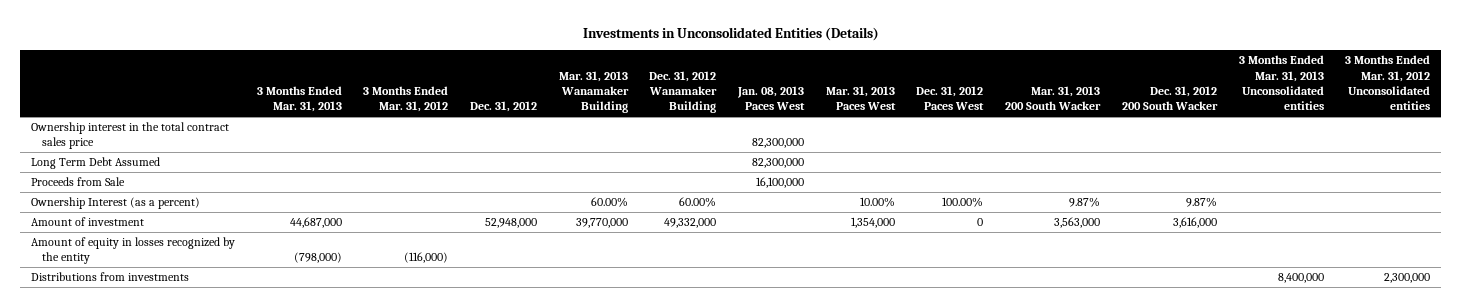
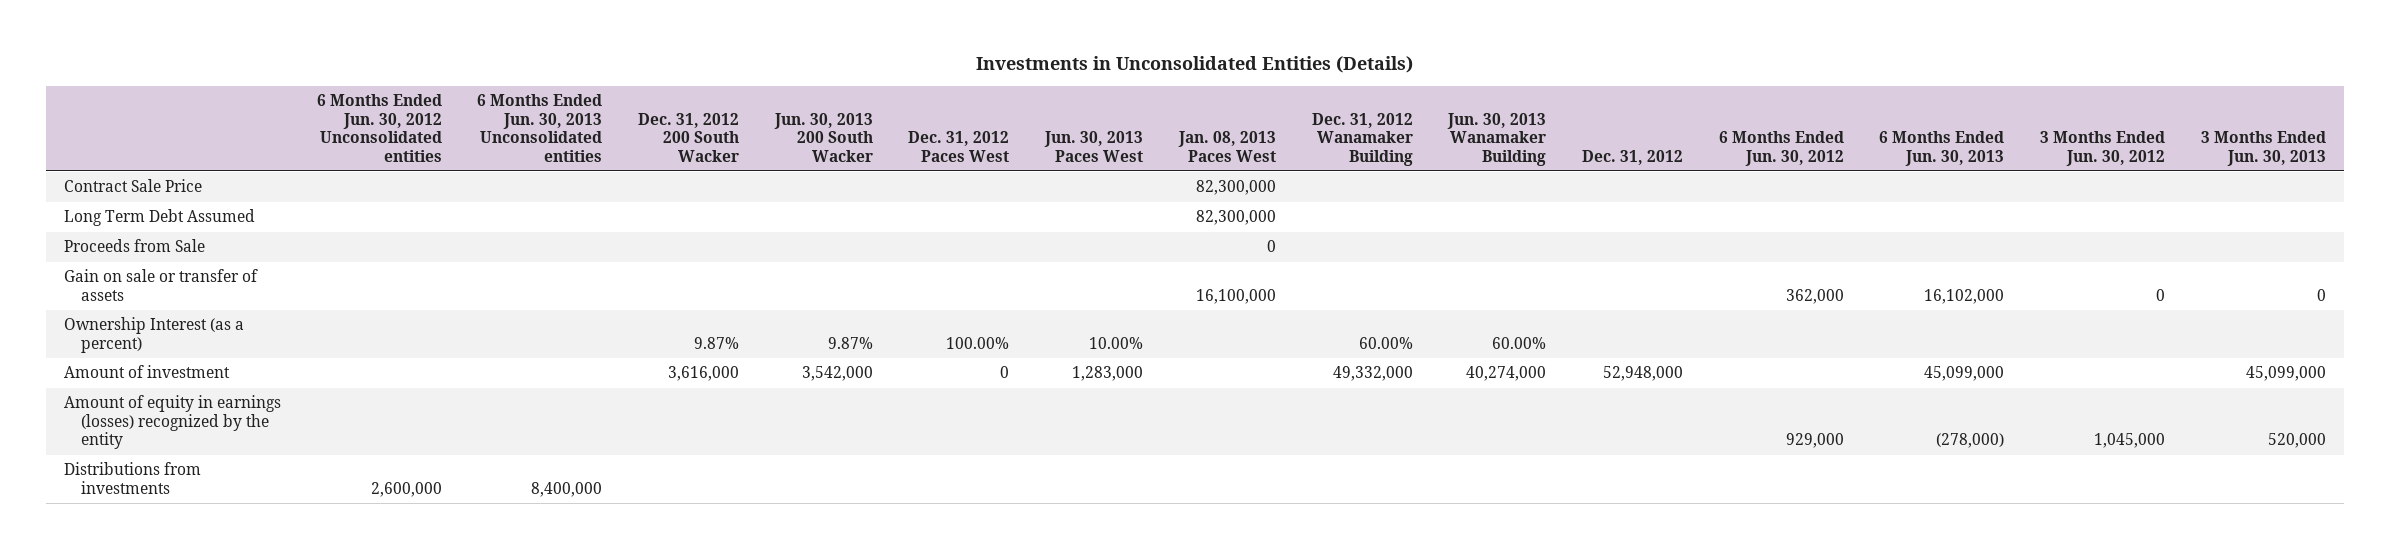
- | 3 Months Ended Mar. 31, 2013 | 3 Months Ended Mar. 31, 2012 | Dec. 31, 2012 | Mar. 31, 2013 Wanamaker Building | Dec. 31, 2012 Wanamaker Building | Jan. 08, 2013 Paces West | Mar. 31, 2013 Paces West | Dec. 31, 2012 Paces West | Mar. 31, 2013 200 South Wacker | Dec. 31, 2012 200 South Wacker | 3 Months Ended Mar. 31, 2013 Unconsolidated entities | 3 Months Ended Mar. 31, 2012 Unconsolidated entities
+ | 6 Months Ended Jun. 30, 2012 Unconsolidated entities | 6 Months Ended Jun. 30, 2013 Unconsolidated entities | Dec. 31, 2012 200 South Wacker | Jun. 30, 2013 200 South Wacker | Dec. 31, 2012 Paces West | Jun. 30, 2013 Paces West | Jan. 08, 2013 Paces West | Dec. 31, 2012 Wanamaker Building | Jun. 30, 2013 Wanamaker Building | Dec. 31, 2012 | 6 Months Ended Jun. 30, 2012 | 6 Months Ended Jun. 30, 2013 | 3 Months Ended Jun. 30, 2012 | 3 Months Ended Jun. 30, 2013
- Ownership interest in the total contract sales price | | | | | | 82,300,000 | | | | | |
+ Contract Sale Price | | | | | | | 82,300,000 | | | | | | |
- Proceeds from Sale | | | | | | 16,100,000 | | | | | |
+ Proceeds from Sale | | | | | | | 0 | | | | | | |
+ Gain on sale or transfer of assets | | | | | | | 16,100,000 | | | | 362,000 | 16,102,000 | 0 | 0
- Amount of equity in losses recognized by the entity | (798,000) | (116,000) | | | | | | | | | |
+ Amount of equity in earnings (losses) recognized by the entity | | | | | | | | | | | 929,000 | (278,000) | 1,045,000 | 520,000

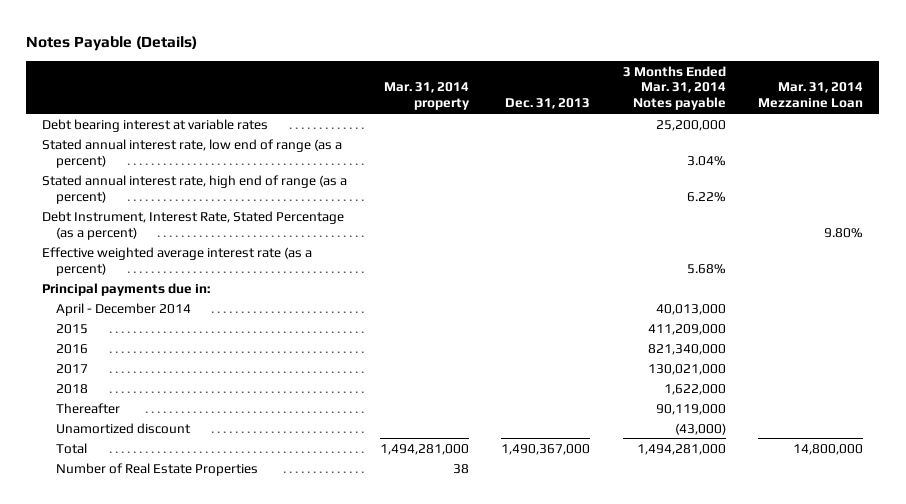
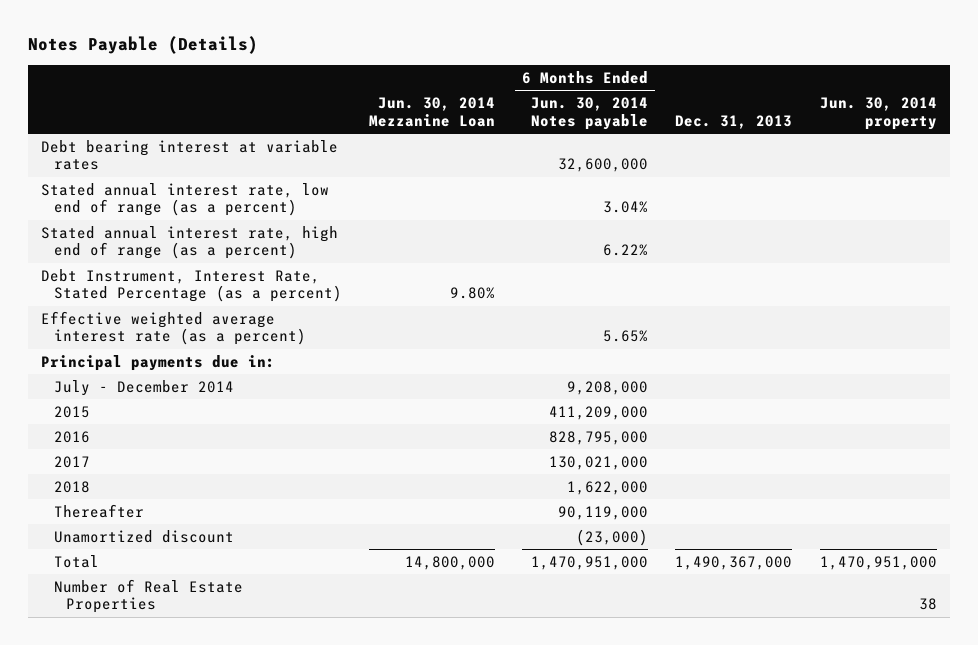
- | Mar. 31, 2014 property | Dec. 31, 2013 | 3 Months Ended Mar. 31, 2014 Notes payable | Mar. 31, 2014 Mezzanine Loan
+ | Jun. 30, 2014 Mezzanine Loan | 6 Months Ended Jun. 30, 2014 Notes payable | Dec. 31, 2013 | Jun. 30, 2014 property
- April - December 2014 | | | 40,013,000 |
+ July - December 2014 | | 9,208,000 | |

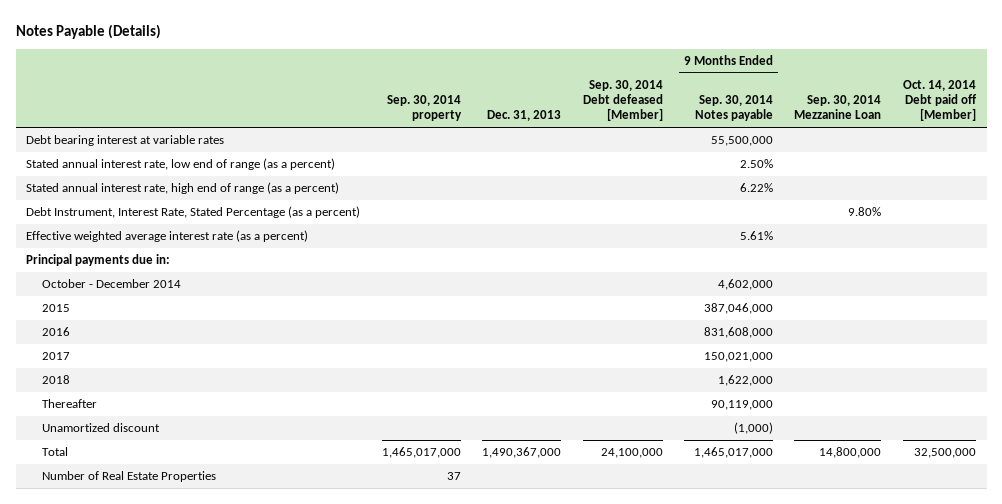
- | Jun. 30, 2014 Mezzanine Loan | 6 Months Ended Jun. 30, 2014 Notes payable | Dec. 31, 2013 | Jun. 30, 2014 property
+ | Sep. 30, 2014 property | Dec. 31, 2013 | Sep. 30, 2014 Debt defeased [Member] | 9 Months Ended Sep. 30, 2014 Notes payable | Sep. 30, 2014 Mezzanine Loan | Oct. 14, 2014 Debt paid off [Member]
- July - December 2014 | | 9,208,000 | |
+ October - December 2014 | | | | 4,602,000 | |

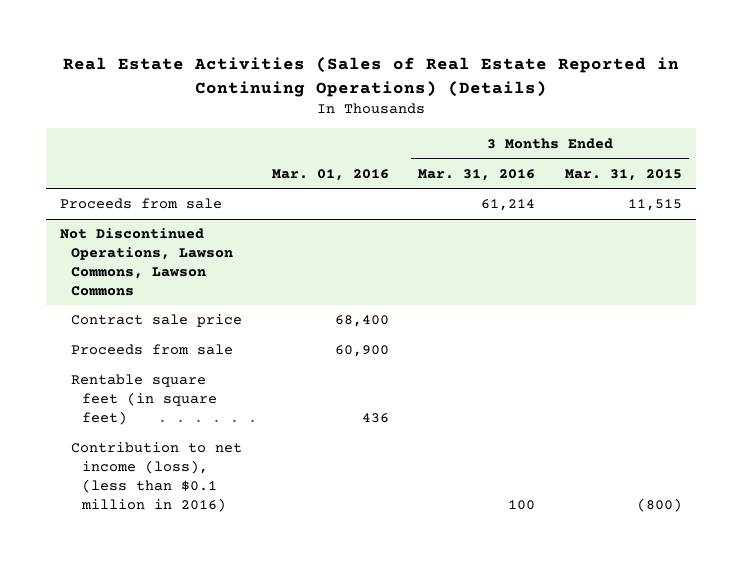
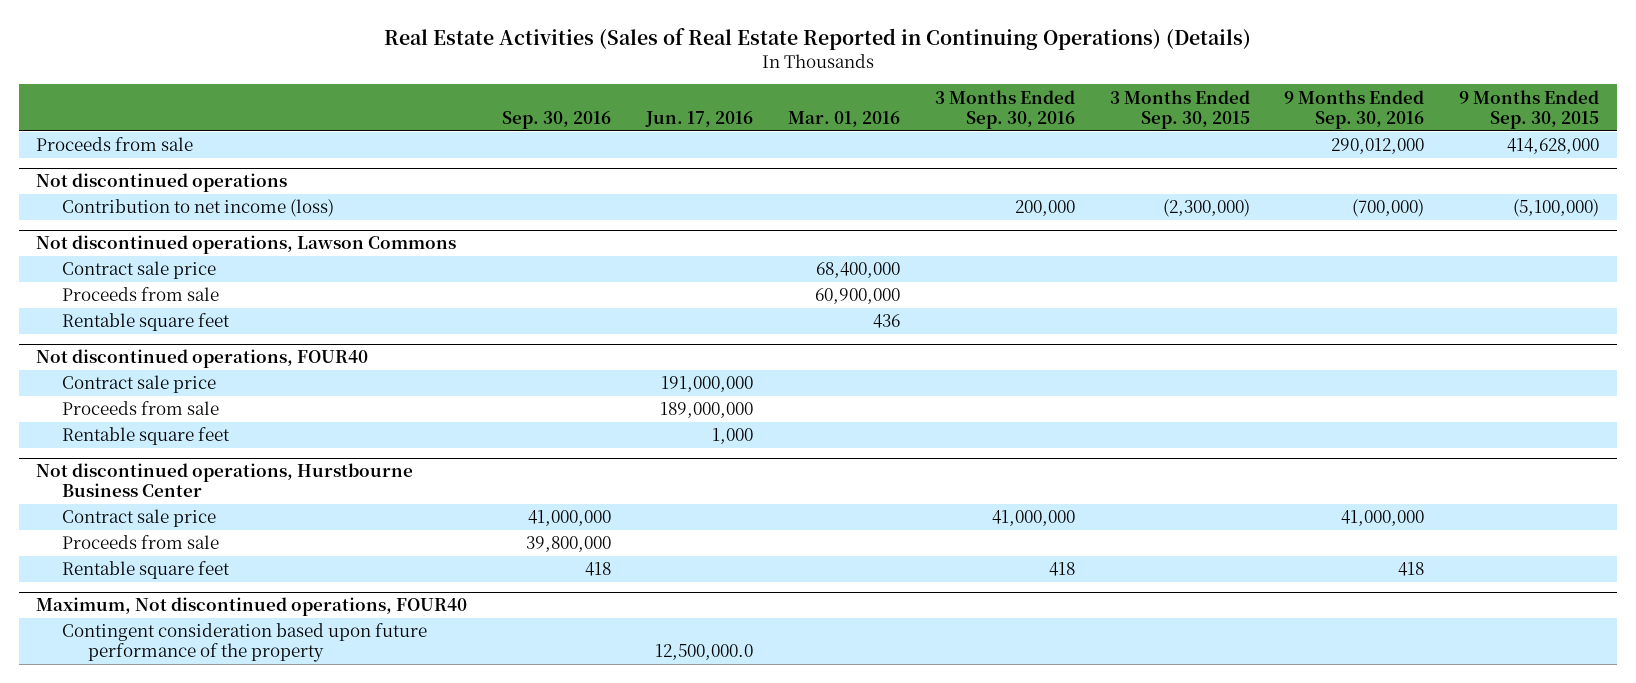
- | Mar. 01, 2016 | 3 Months Ended Mar. 31, 2016 | 3 Months Ended Mar. 31, 2015
+ | Sep. 30, 2016 | Jun. 17, 2016 | Mar. 01, 2016 | 3 Months Ended Sep. 30, 2016 | 3 Months Ended Sep. 30, 2015 | 9 Months Ended Sep. 30, 2016 | 9 Months Ended Sep. 30, 2015
- Not Discontinued Operations, Lawson Commons, Lawson Commons
- Contract sale price | 68,400 | |
- Proceeds from sale | 60,900 | |
- Rentable square feet (in square feet) | 436 | |
- Contribution to net income (loss), (less than $0.1 million in 2016) | | 100 | (800)
+ Not discontinued operations
+ Contribution to net income (loss) | | | | 200,000 | (2,300,000) | (700,000) | (5,100,000)
+ Not discontinued operations, Lawson Commons
+ Contract sale price | | | 68,400,000 | | | |
+ Proceeds from sale | | | 60,900,000 | | | |
+ Rentable square feet | | | 436 | | | |
+ Not discontinued operations, FOUR40
+ Contract sale price | | 191,000,000 | | | | |
+ Proceeds from sale | | 189,000,000 | | | | |
+ Rentable square feet | | 1,000 | | | | |
+ Not discontinued operations, Hurstbourne Business Center
+ Contract sale price | 41,000,000 | | | 41,000,000 | | 41,000,000 |
+ Proceeds from sale | 39,800,000 | | | | | |
+ Rentable square feet | 418 | | | 418 | | 418 |
+ Maximum, Not discontinued operations, FOUR40
+ Contingent consideration based upon future performance of the property | | 12,500,000.0 | | | | |

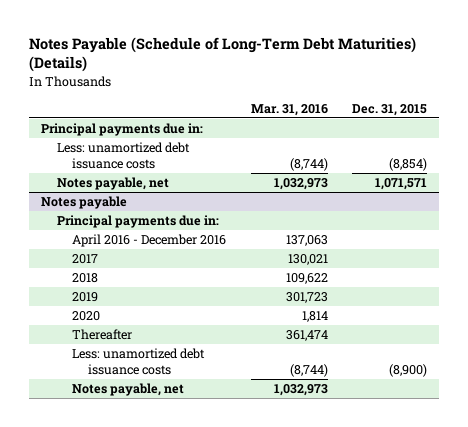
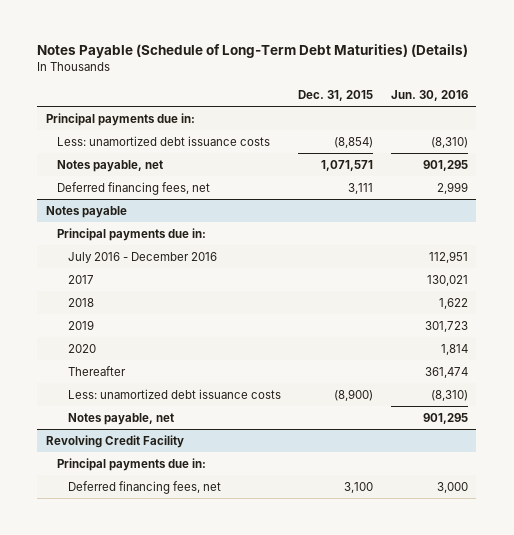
- | Mar. 31, 2016 | Dec. 31, 2015
+ | Dec. 31, 2015 | Jun. 30, 2016
+ Deferred financing fees, net | 3,111 | 2,999
@ Notes payable
- April 2016 - December 2016 | 137,063 |
+ July 2016 - December 2016 | | 112,951
+ Revolving Credit Facility
+ Principal payments due in:
+ Deferred financing fees, net | 3,100 | 3,000

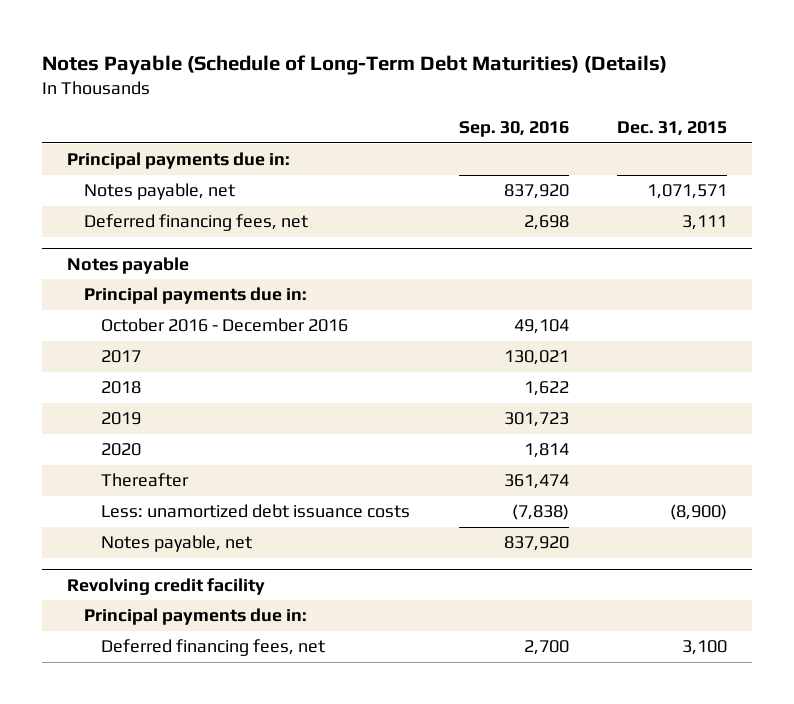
- | Dec. 31, 2015 | Jun. 30, 2016
+ | Sep. 30, 2016 | Dec. 31, 2015
- Less: unamortized debt issuance costs | (8,854) | (8,310)
@ Notes payable
- July 2016 - December 2016 | | 112,951
+ October 2016 - December 2016 | 49,104 |
- Revolving Credit Facility
+ Revolving credit facility

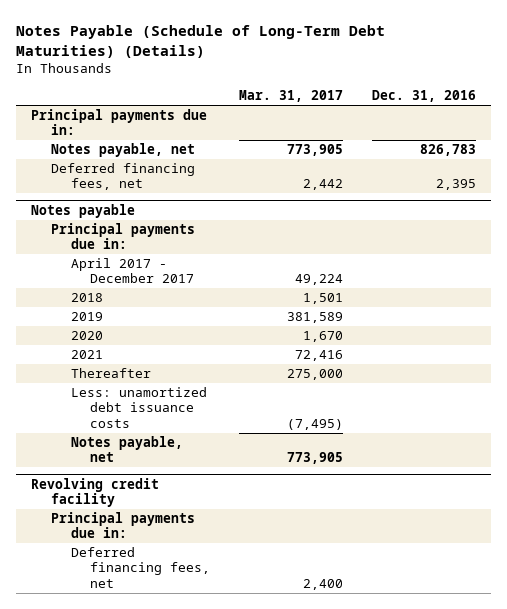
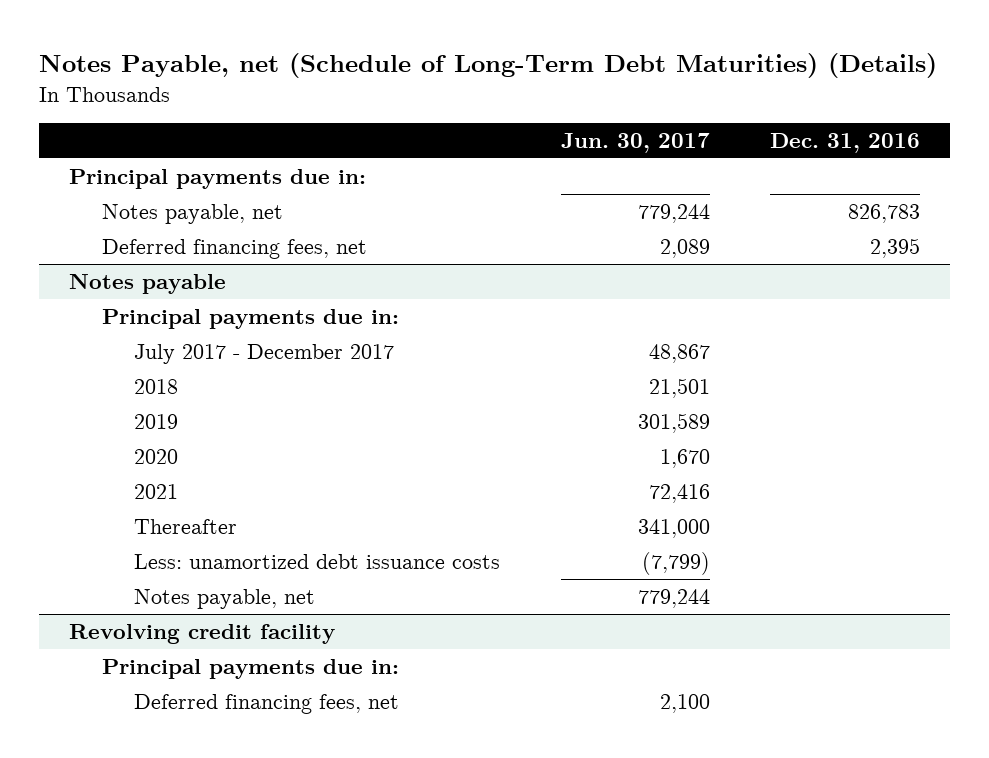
- Notes Payable (Schedule of Long-Term Debt Maturities) (Details)
+ Notes Payable, net (Schedule of Long-Term Debt Maturities) (Details)
- | Mar. 31, 2017 | Dec. 31, 2016
+ | Jun. 30, 2017 | Dec. 31, 2016
@ Notes payable
- April 2017 - December 2017 | 49,224 |
+ July 2017 - December 2017 | 48,867 |

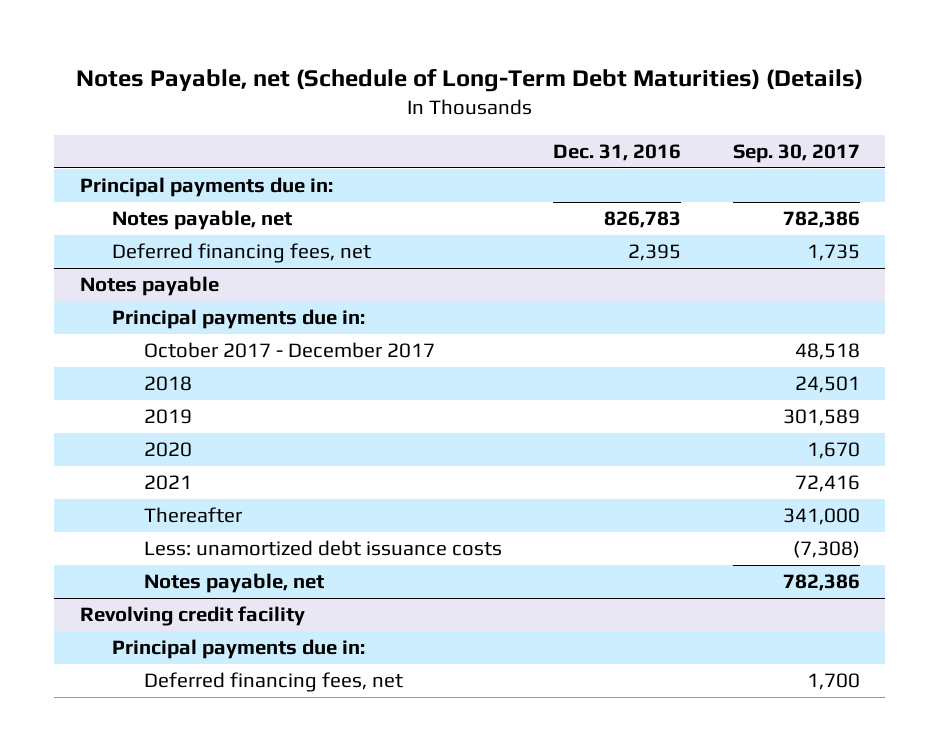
- | Jun. 30, 2017 | Dec. 31, 2016
+ | Dec. 31, 2016 | Sep. 30, 2017
@ Notes payable
- July 2017 - December 2017 | 48,867 |
+ October 2017 - December 2017 | | 48,518

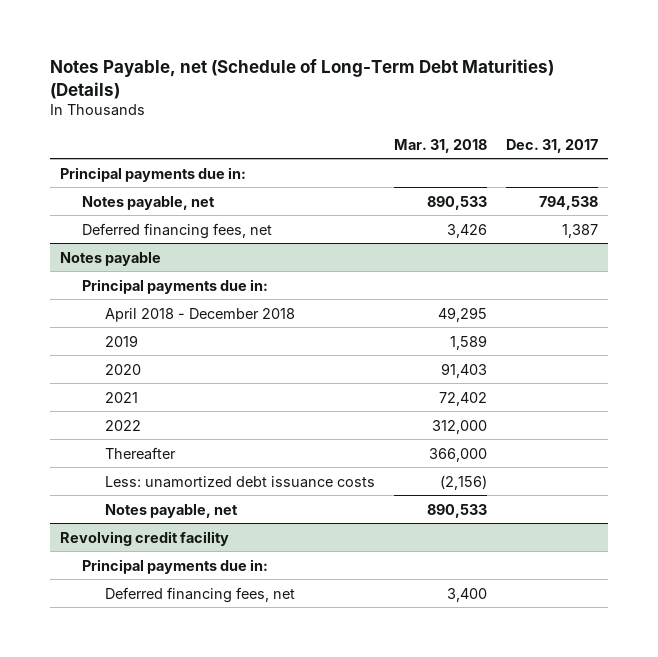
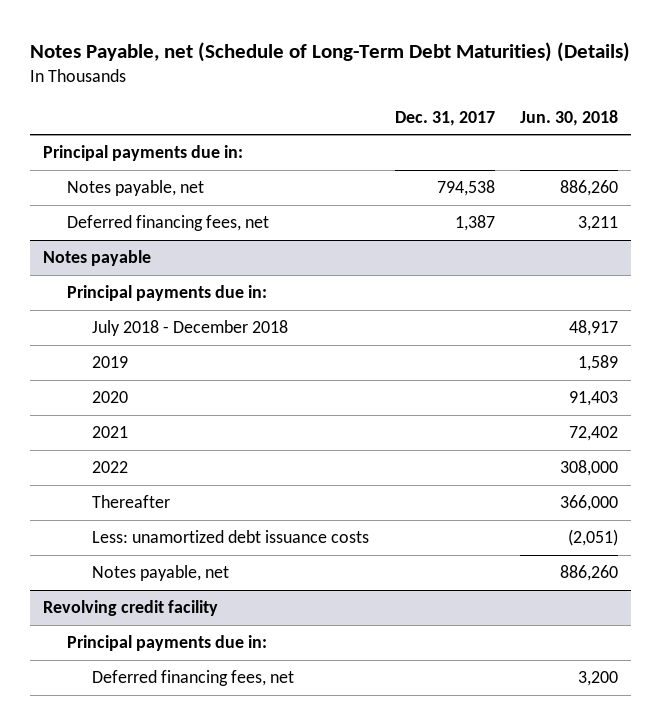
- | Mar. 31, 2018 | Dec. 31, 2017
+ | Dec. 31, 2017 | Jun. 30, 2018
@ Notes payable
- April 2018 - December 2018 | 49,295 |
+ July 2018 - December 2018 | | 48,917

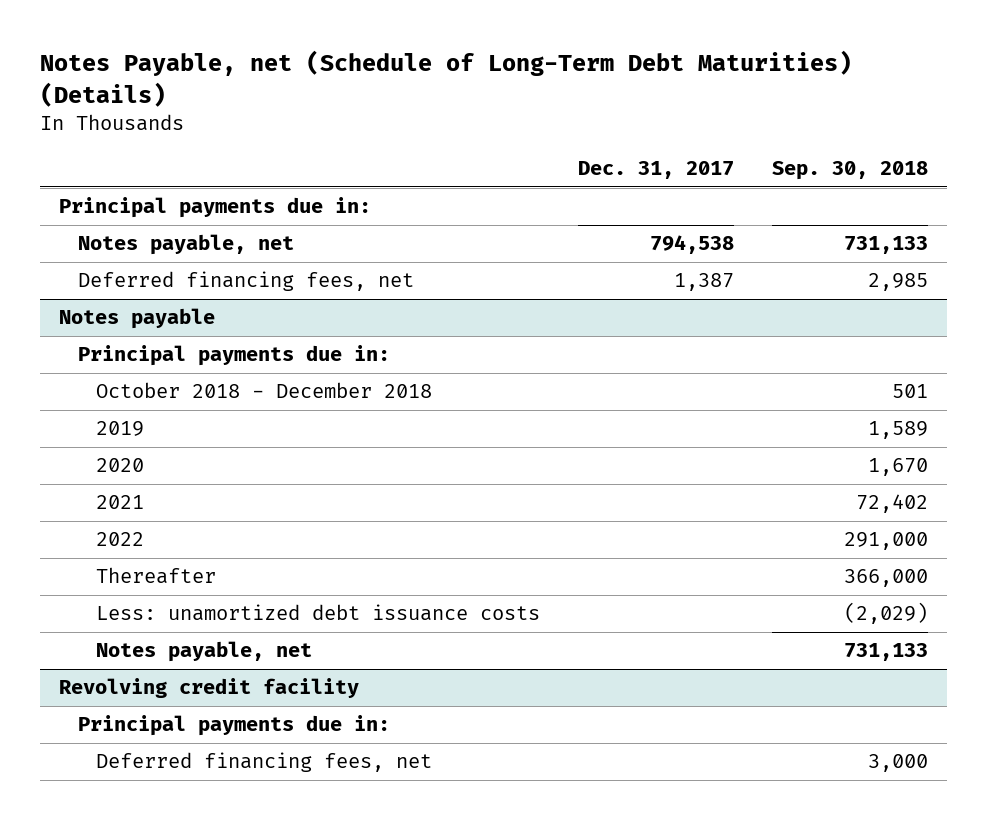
- | Dec. 31, 2017 | Jun. 30, 2018
+ | Dec. 31, 2017 | Sep. 30, 2018
@ Notes payable
- July 2018 - December 2018 | | 48,917
+ October 2018 - December 2018 | | 501

